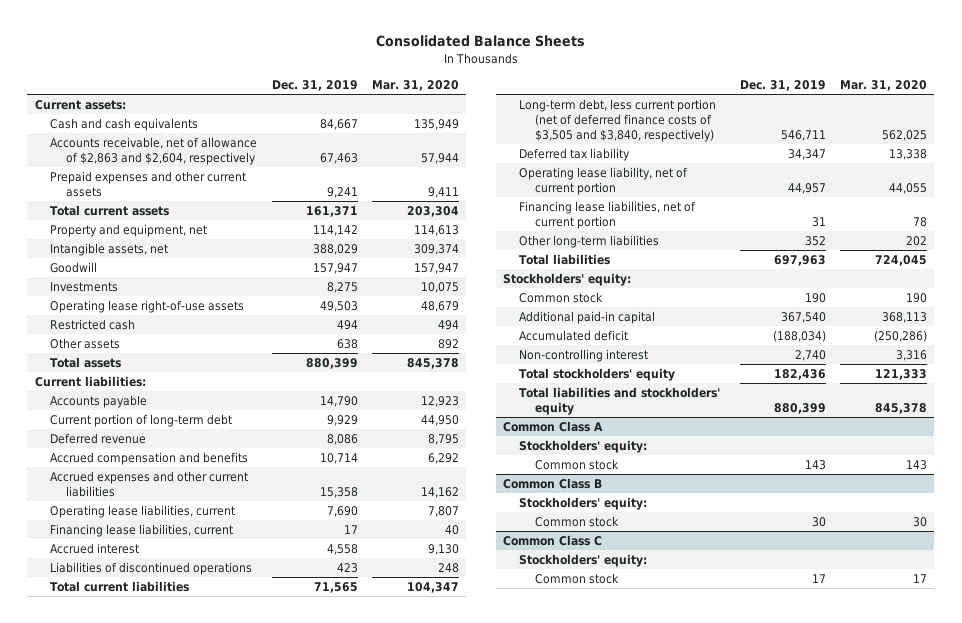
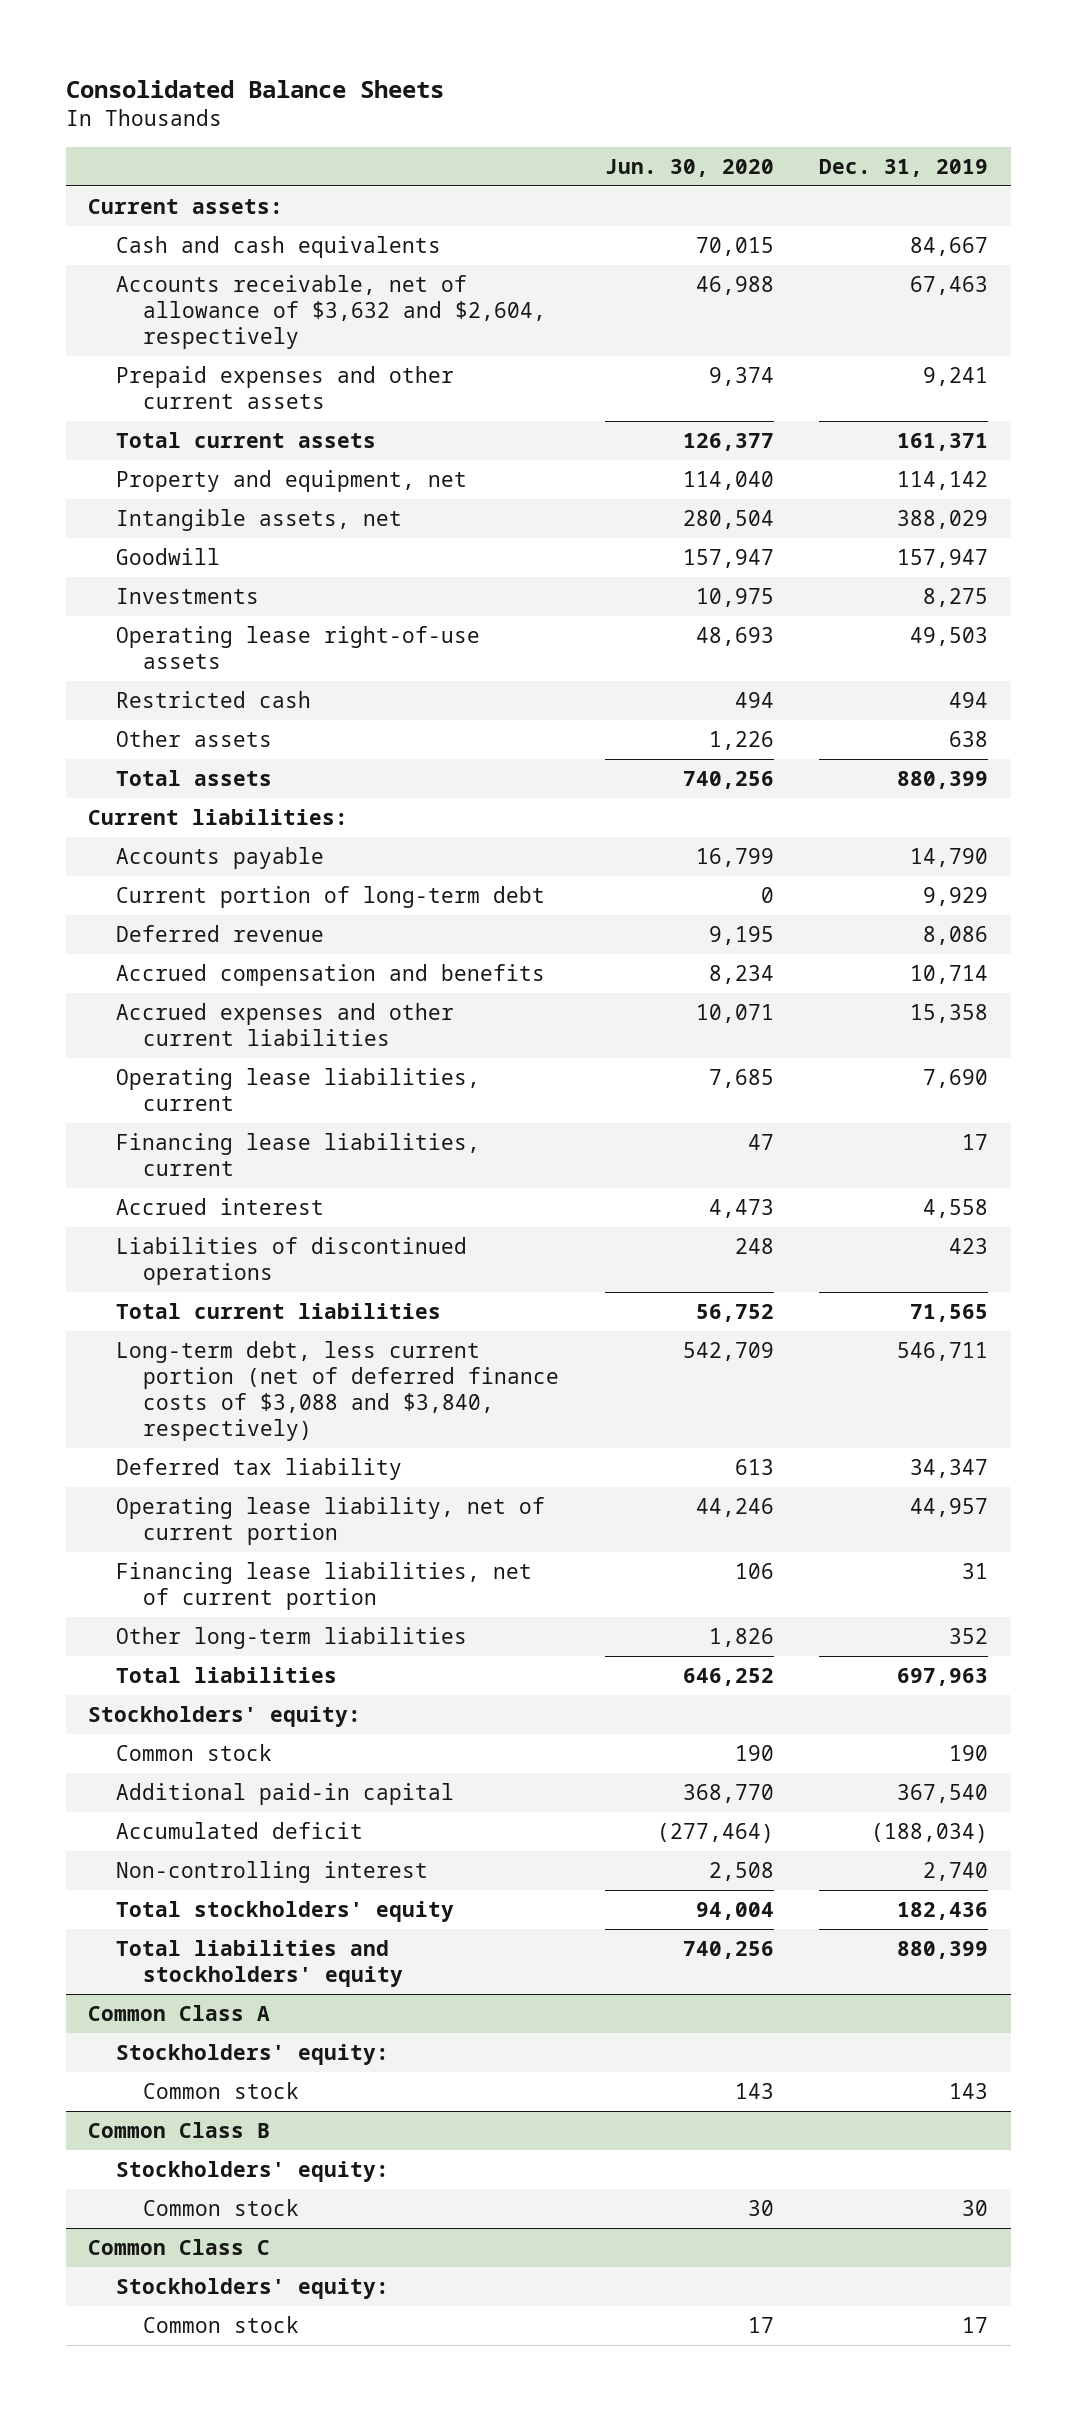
- | Dec. 31, 2019 | Mar. 31, 2020
+ | Jun. 30, 2020 | Dec. 31, 2019
- Accounts receivable, net of allowance of $2,863 and $2,604, respectively | 67,463 | 57,944
+ Accounts receivable, net of allowance of $3,632 and $2,604, respectively | 46,988 | 67,463
- Long-term debt, less current portion (net of deferred finance costs of $3,505 and $3,840, respectively) | 546,711 | 562,025
+ Long-term debt, less current portion (net of deferred finance costs of $3,088 and $3,840, respectively) | 542,709 | 546,711

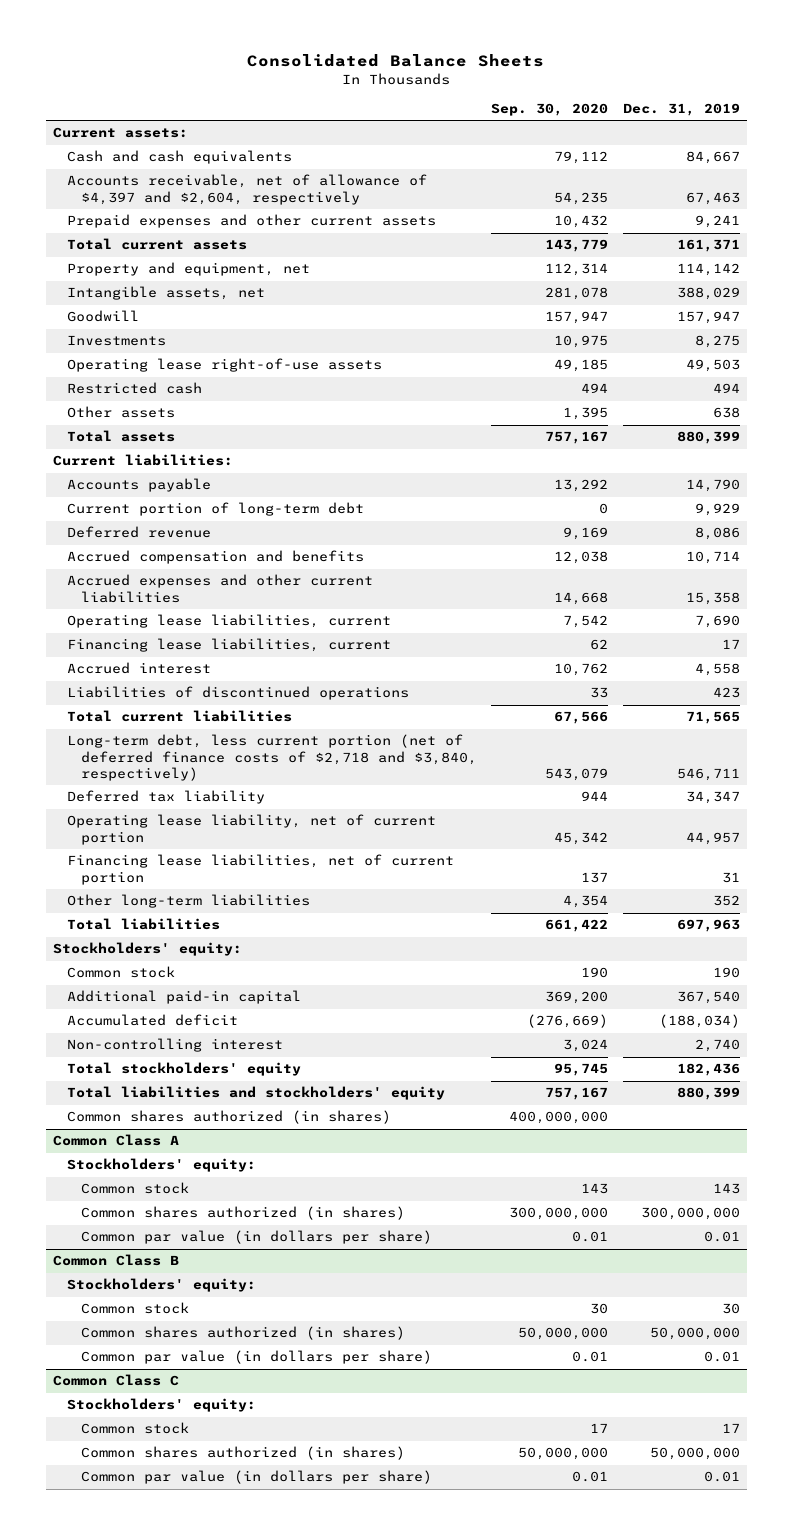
- | Jun. 30, 2020 | Dec. 31, 2019
+ | Sep. 30, 2020 | Dec. 31, 2019
- Accounts receivable, net of allowance of $3,632 and $2,604, respectively | 46,988 | 67,463
+ Accounts receivable, net of allowance of $4,397 and $2,604, respectively | 54,235 | 67,463
- Long-term debt, less current portion (net of deferred finance costs of $3,088 and $3,840, respectively) | 542,709 | 546,711
+ Long-term debt, less current portion (net of deferred finance costs of $2,718 and $3,840, respectively) | 543,079 | 546,711
+ Common shares authorized (in shares) | 400,000,000 |
@ Common Class A
+ Common shares authorized (in shares) | 300,000,000 | 300,000,000
+ Common par value (in dollars per share) | 0.01 | 0.01
@ Common Class B
+ Common shares authorized (in shares) | 50,000,000 | 50,000,000
+ Common par value (in dollars per share) | 0.01 | 0.01
@ Common Class C
+ Common shares authorized (in shares) | 50,000,000 | 50,000,000
+ Common par value (in dollars per share) | 0.01 | 0.01

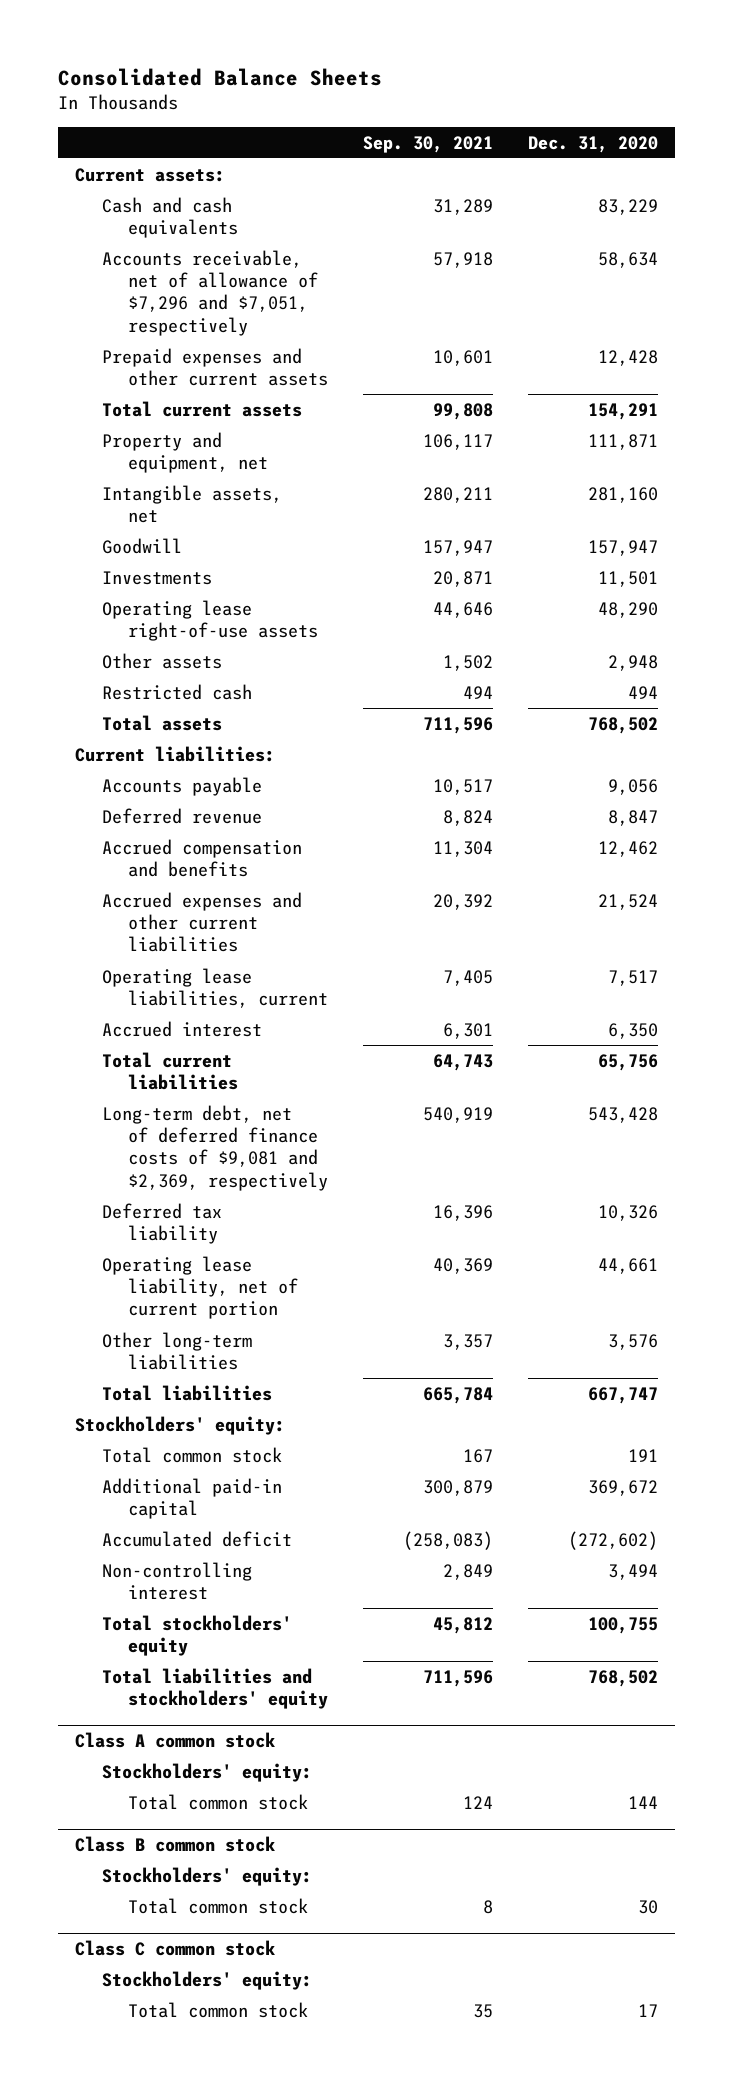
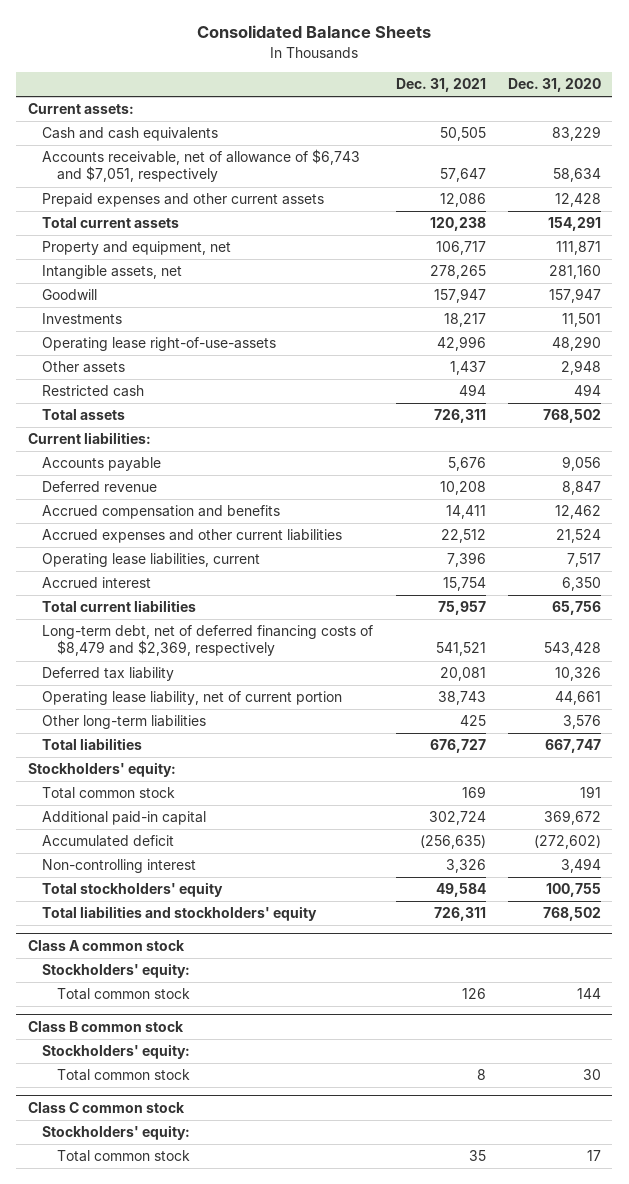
- | Sep. 30, 2021 | Dec. 31, 2020
+ | Dec. 31, 2021 | Dec. 31, 2020
- Accounts receivable, net of allowance of $7,296 and $7,051, respectively | 57,918 | 58,634
+ Accounts receivable, net of allowance of $6,743 and $7,051, respectively | 57,647 | 58,634
- Operating lease right-of-use assets | 44,646 | 48,290
+ Operating lease right-of-use-assets | 42,996 | 48,290
- Long-term debt, net of deferred finance costs of $9,081 and $2,369, respectively | 540,919 | 543,428
+ Long-term debt, net of deferred financing costs of $8,479 and $2,369, respectively | 541,521 | 543,428

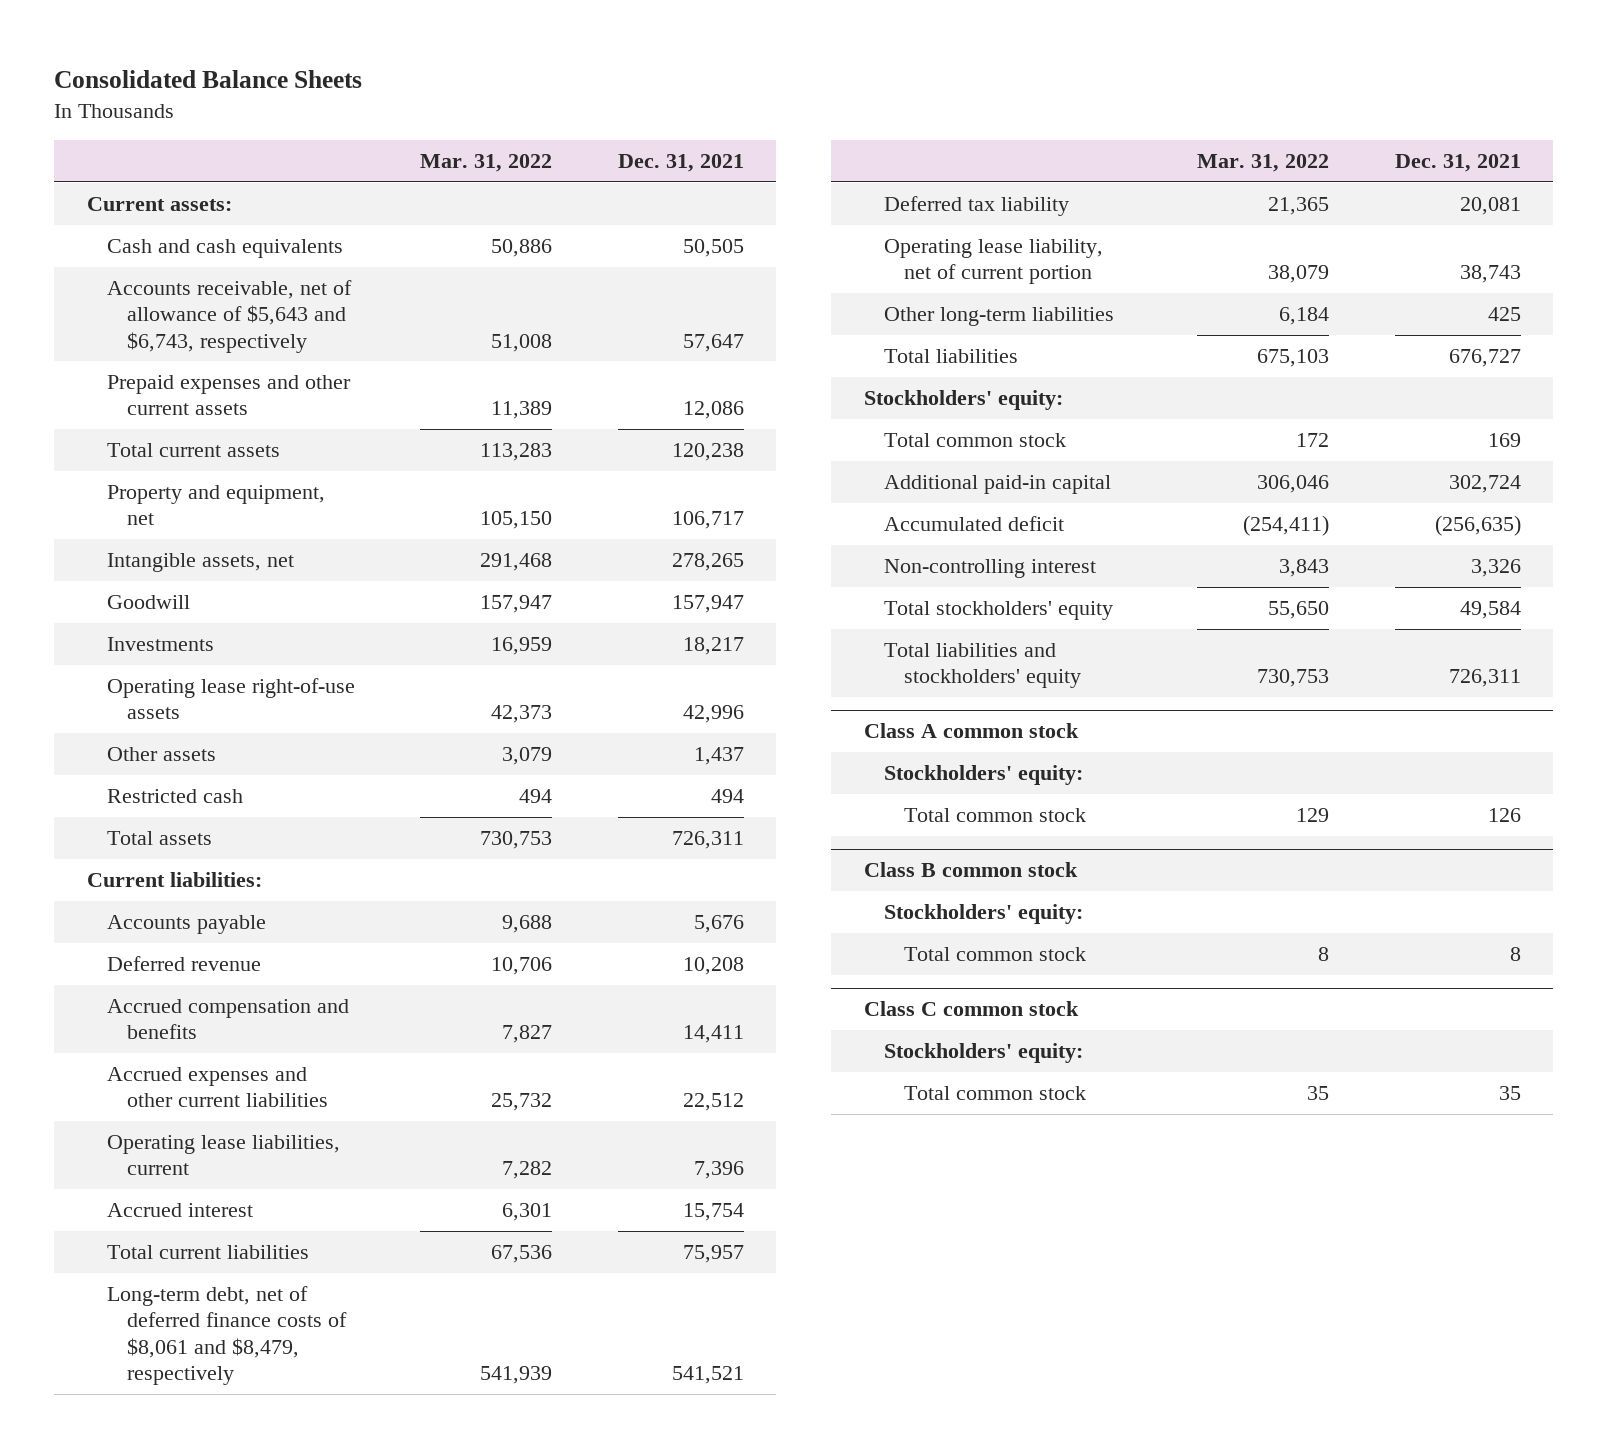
- | Dec. 31, 2021 | Dec. 31, 2020
+ | Mar. 31, 2022 | Dec. 31, 2021
- Accounts receivable, net of allowance of $6,743 and $7,051, respectively | 57,647 | 58,634
+ Accounts receivable, net of allowance of $5,643 and $6,743, respectively | 51,008 | 57,647
- Operating lease right-of-use-assets | 42,996 | 48,290
+ Operating lease right-of-use assets | 42,373 | 42,996
- Long-term debt, net of deferred financing costs of $8,479 and $2,369, respectively | 541,521 | 543,428
+ Long-term debt, net of deferred finance costs of $8,061 and $8,479, respectively | 541,939 | 541,521

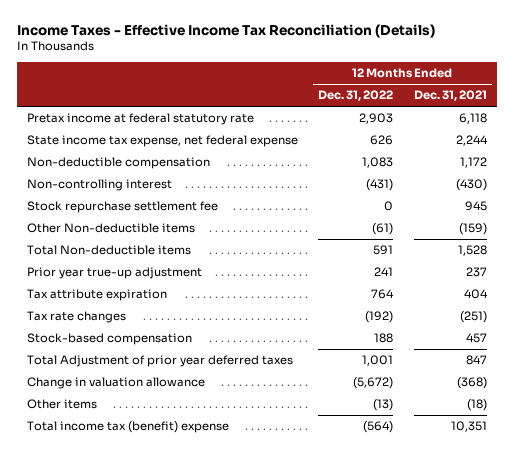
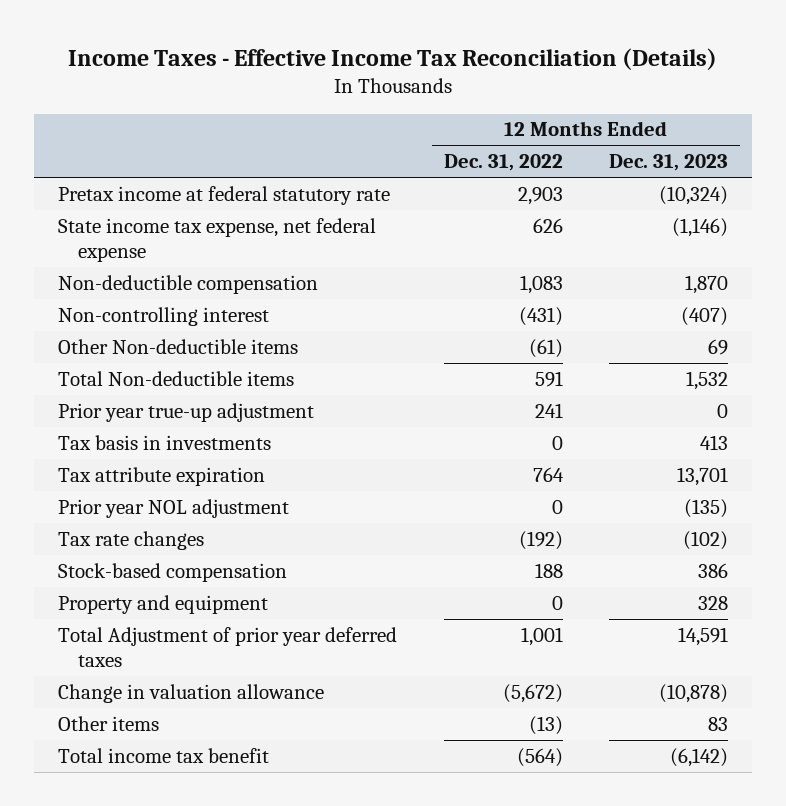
- | 12 Months Ended Dec. 31, 2022 | 12 Months Ended Dec. 31, 2021
+ | 12 Months Ended Dec. 31, 2022 | 12 Months Ended Dec. 31, 2023
- Stock repurchase settlement fee | 0 | 945
+ Tax basis in investments | 0 | 413
+ Prior year NOL adjustment | 0 | (135)
+ Property and equipment | 0 | 328
- Total income tax (benefit) expense | (564) | 10,351
+ Total income tax benefit | (564) | (6,142)

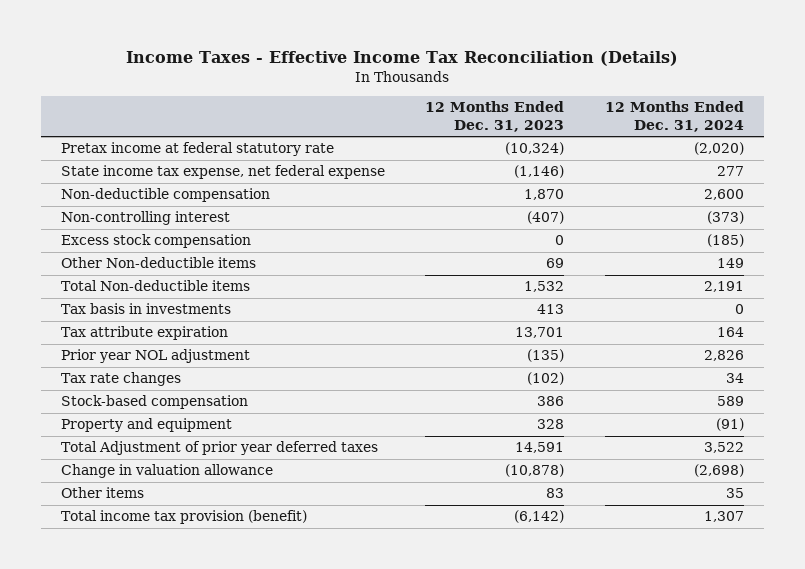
- | 12 Months Ended Dec. 31, 2022 | 12 Months Ended Dec. 31, 2023
+ | 12 Months Ended Dec. 31, 2023 | 12 Months Ended Dec. 31, 2024
+ Excess stock compensation | 0 | (185)
- Prior year true-up adjustment | 241 | 0
- Total income tax benefit | (564) | (6,142)
+ Total income tax provision (benefit) | (6,142) | 1,307

